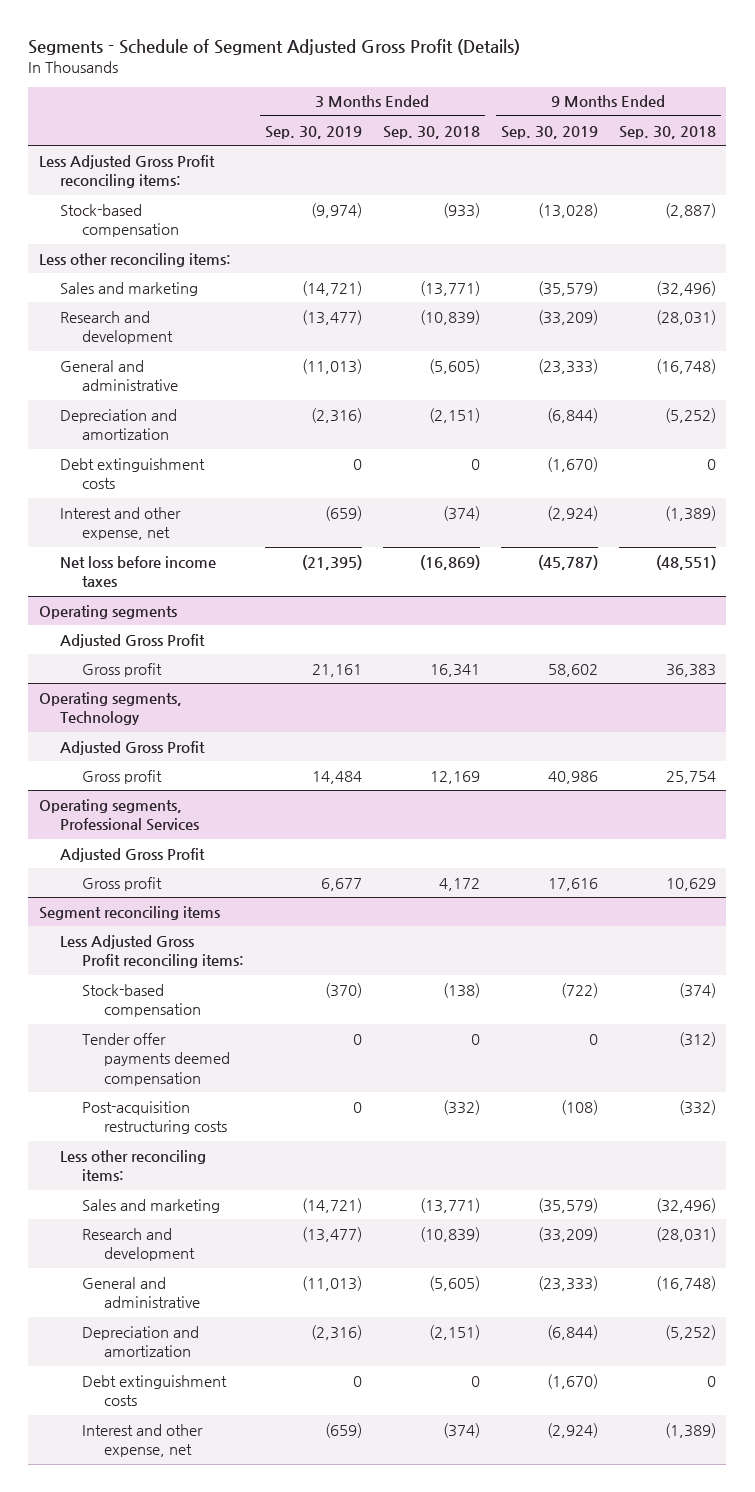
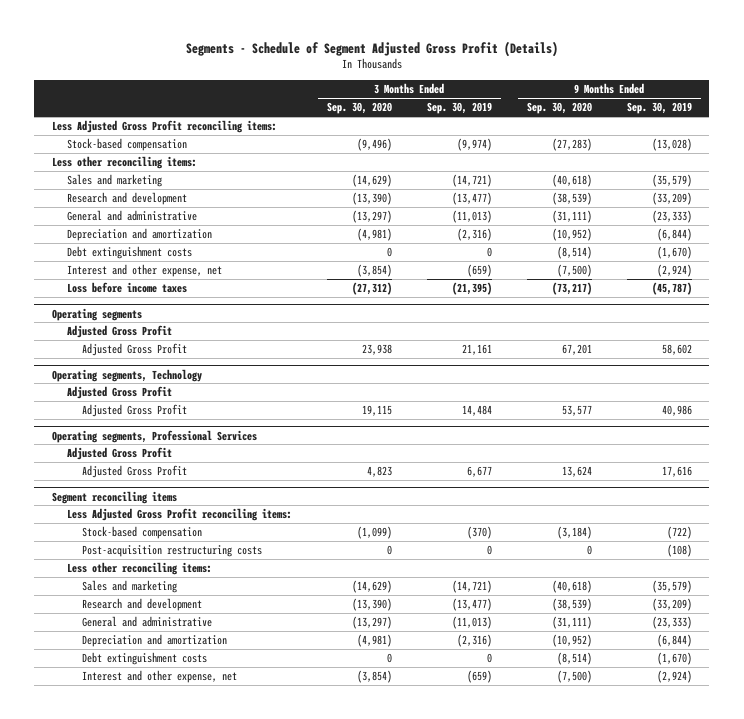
- | 3 Months Ended Sep. 30, 2019 | 3 Months Ended Sep. 30, 2018 | 9 Months Ended Sep. 30, 2019 | 9 Months Ended Sep. 30, 2018
+ | 3 Months Ended Sep. 30, 2020 | 3 Months Ended Sep. 30, 2019 | 9 Months Ended Sep. 30, 2020 | 9 Months Ended Sep. 30, 2019
- Net loss before income taxes | (21,395) | (16,869) | (45,787) | (48,551)
+ Loss before income taxes | (27,312) | (21,395) | (73,217) | (45,787)
@ Operating segments
- Gross profit | 21,161 | 16,341 | 58,602 | 36,383
+ Adjusted Gross Profit | 23,938 | 21,161 | 67,201 | 58,602
@ Operating segments, Technology
- Gross profit | 14,484 | 12,169 | 40,986 | 25,754
+ Adjusted Gross Profit | 19,115 | 14,484 | 53,577 | 40,986
@ Operating segments, Professional Services
- Gross profit | 6,677 | 4,172 | 17,616 | 10,629
+ Adjusted Gross Profit | 4,823 | 6,677 | 13,624 | 17,616
@ Segment reconciling items
- Tender offer payments deemed compensation | 0 | 0 | 0 | (312)

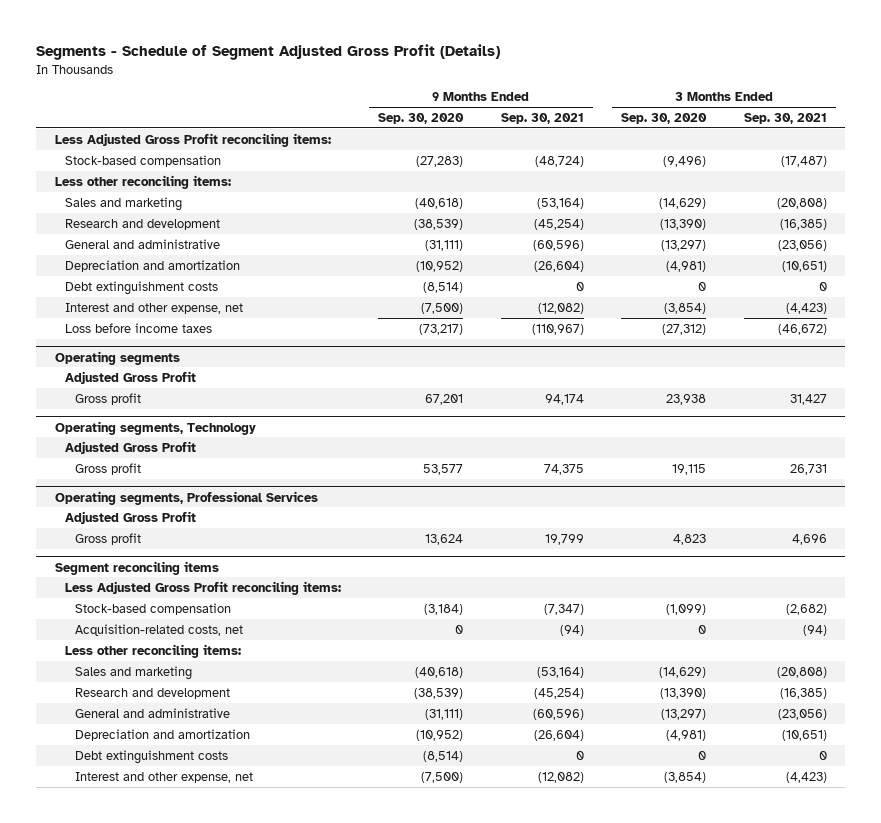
- | 3 Months Ended Sep. 30, 2020 | 3 Months Ended Sep. 30, 2019 | 9 Months Ended Sep. 30, 2020 | 9 Months Ended Sep. 30, 2019
+ | 9 Months Ended Sep. 30, 2020 | 9 Months Ended Sep. 30, 2021 | 3 Months Ended Sep. 30, 2020 | 3 Months Ended Sep. 30, 2021
@ Operating segments
- Adjusted Gross Profit | 23,938 | 21,161 | 67,201 | 58,602
+ Gross profit | 67,201 | 94,174 | 23,938 | 31,427
@ Operating segments, Technology
- Adjusted Gross Profit | 19,115 | 14,484 | 53,577 | 40,986
+ Gross profit | 53,577 | 74,375 | 19,115 | 26,731
@ Operating segments, Professional Services
- Adjusted Gross Profit | 4,823 | 6,677 | 13,624 | 17,616
+ Gross profit | 13,624 | 19,799 | 4,823 | 4,696
@ Segment reconciling items
- Post-acquisition restructuring costs | 0 | 0 | 0 | (108)
+ Acquisition-related costs, net | 0 | (94) | 0 | (94)

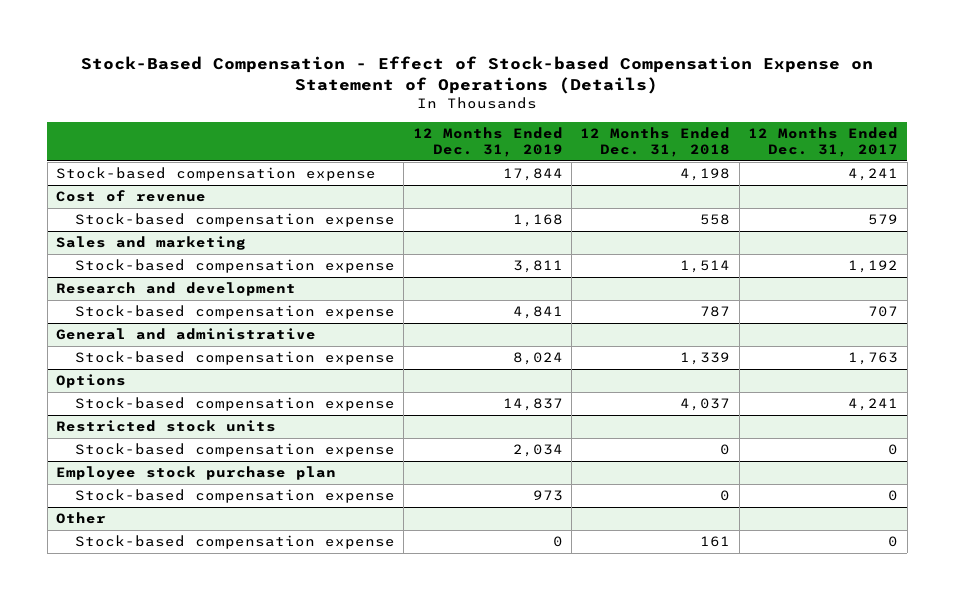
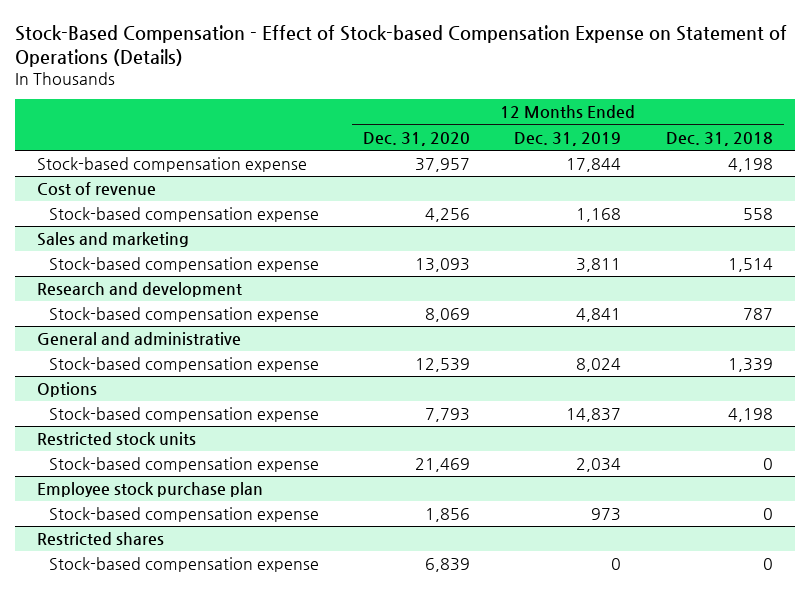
- | 12 Months Ended Dec. 31, 2019 | 12 Months Ended Dec. 31, 2018 | 12 Months Ended Dec. 31, 2017
+ | 12 Months Ended Dec. 31, 2020 | 12 Months Ended Dec. 31, 2019 | 12 Months Ended Dec. 31, 2018
@ Options
- Stock-based compensation expense | 14,837 | 4,037 | 4,241
+ Stock-based compensation expense | 7,793 | 14,837 | 4,198
- Other
- Stock-based compensation expense | 0 | 161 | 0
+ Restricted shares
+ Stock-based compensation expense | 6,839 | 0 | 0

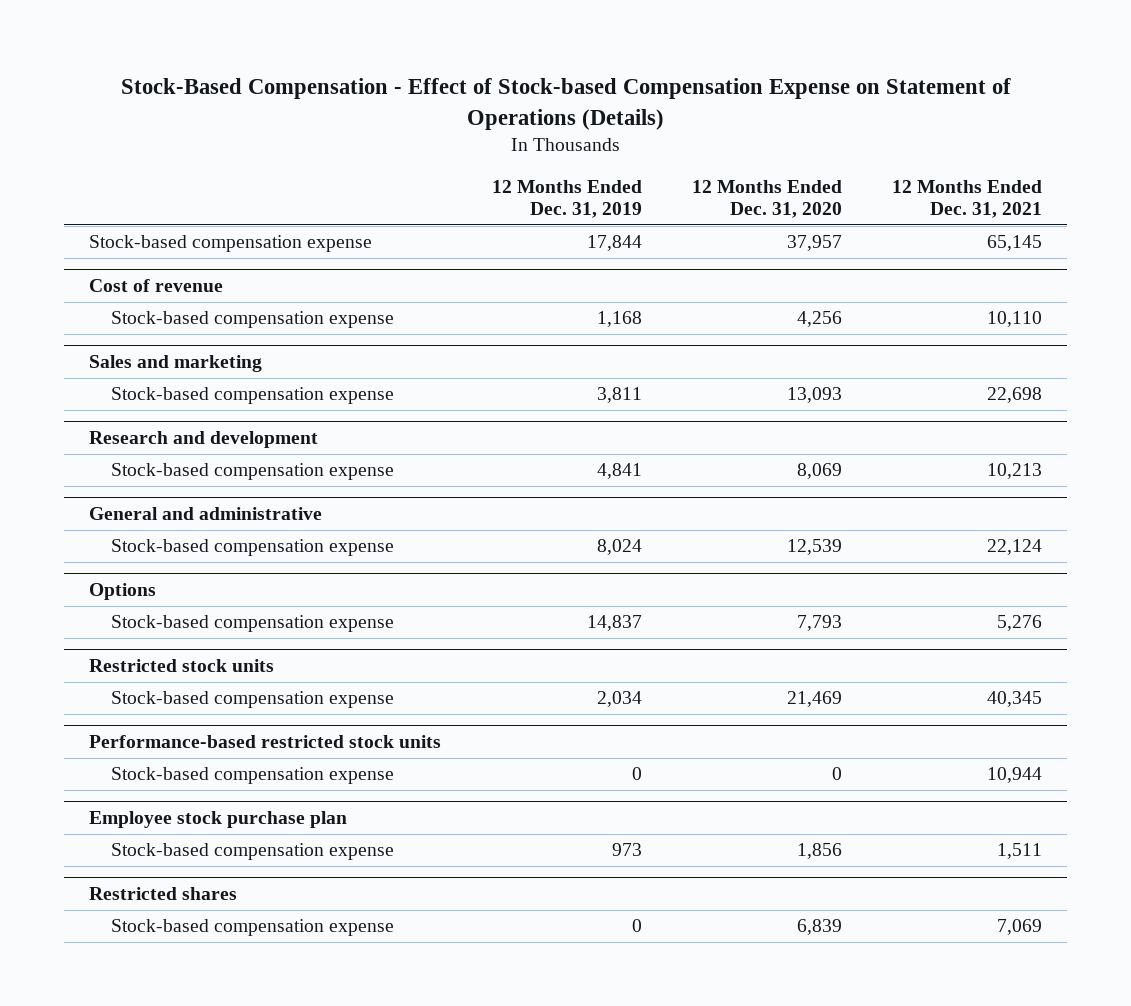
- | 12 Months Ended Dec. 31, 2020 | 12 Months Ended Dec. 31, 2019 | 12 Months Ended Dec. 31, 2018
+ | 12 Months Ended Dec. 31, 2019 | 12 Months Ended Dec. 31, 2020 | 12 Months Ended Dec. 31, 2021
+ Performance-based restricted stock units
+ Stock-based compensation expense | 0 | 0 | 10,944

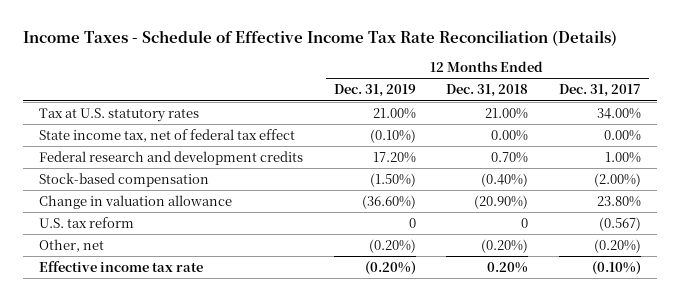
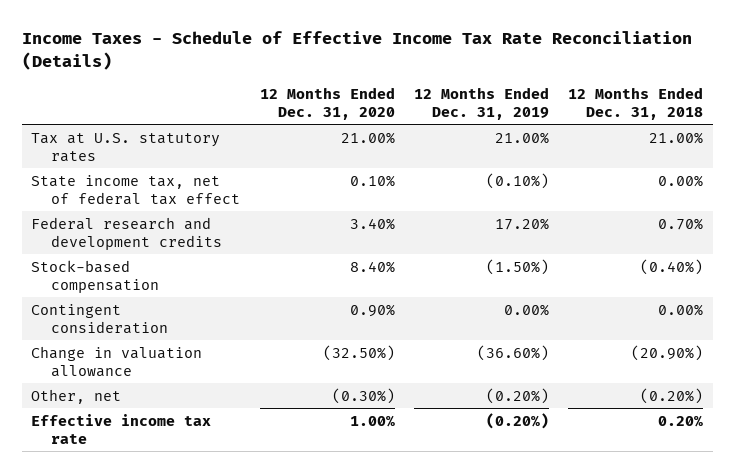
- | 12 Months Ended Dec. 31, 2019 | 12 Months Ended Dec. 31, 2018 | 12 Months Ended Dec. 31, 2017
+ | 12 Months Ended Dec. 31, 2020 | 12 Months Ended Dec. 31, 2019 | 12 Months Ended Dec. 31, 2018
+ Contingent consideration | 0.90% | 0.00% | 0.00%
- U.S. tax reform | 0 | 0 | (0.567)

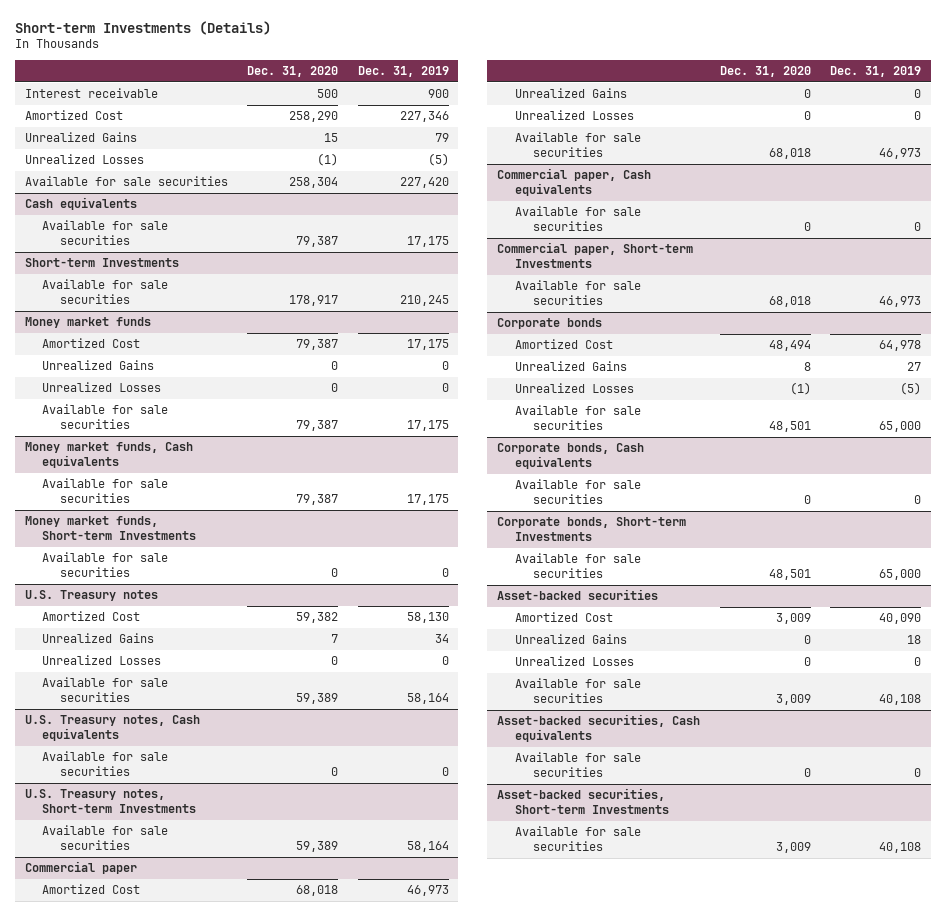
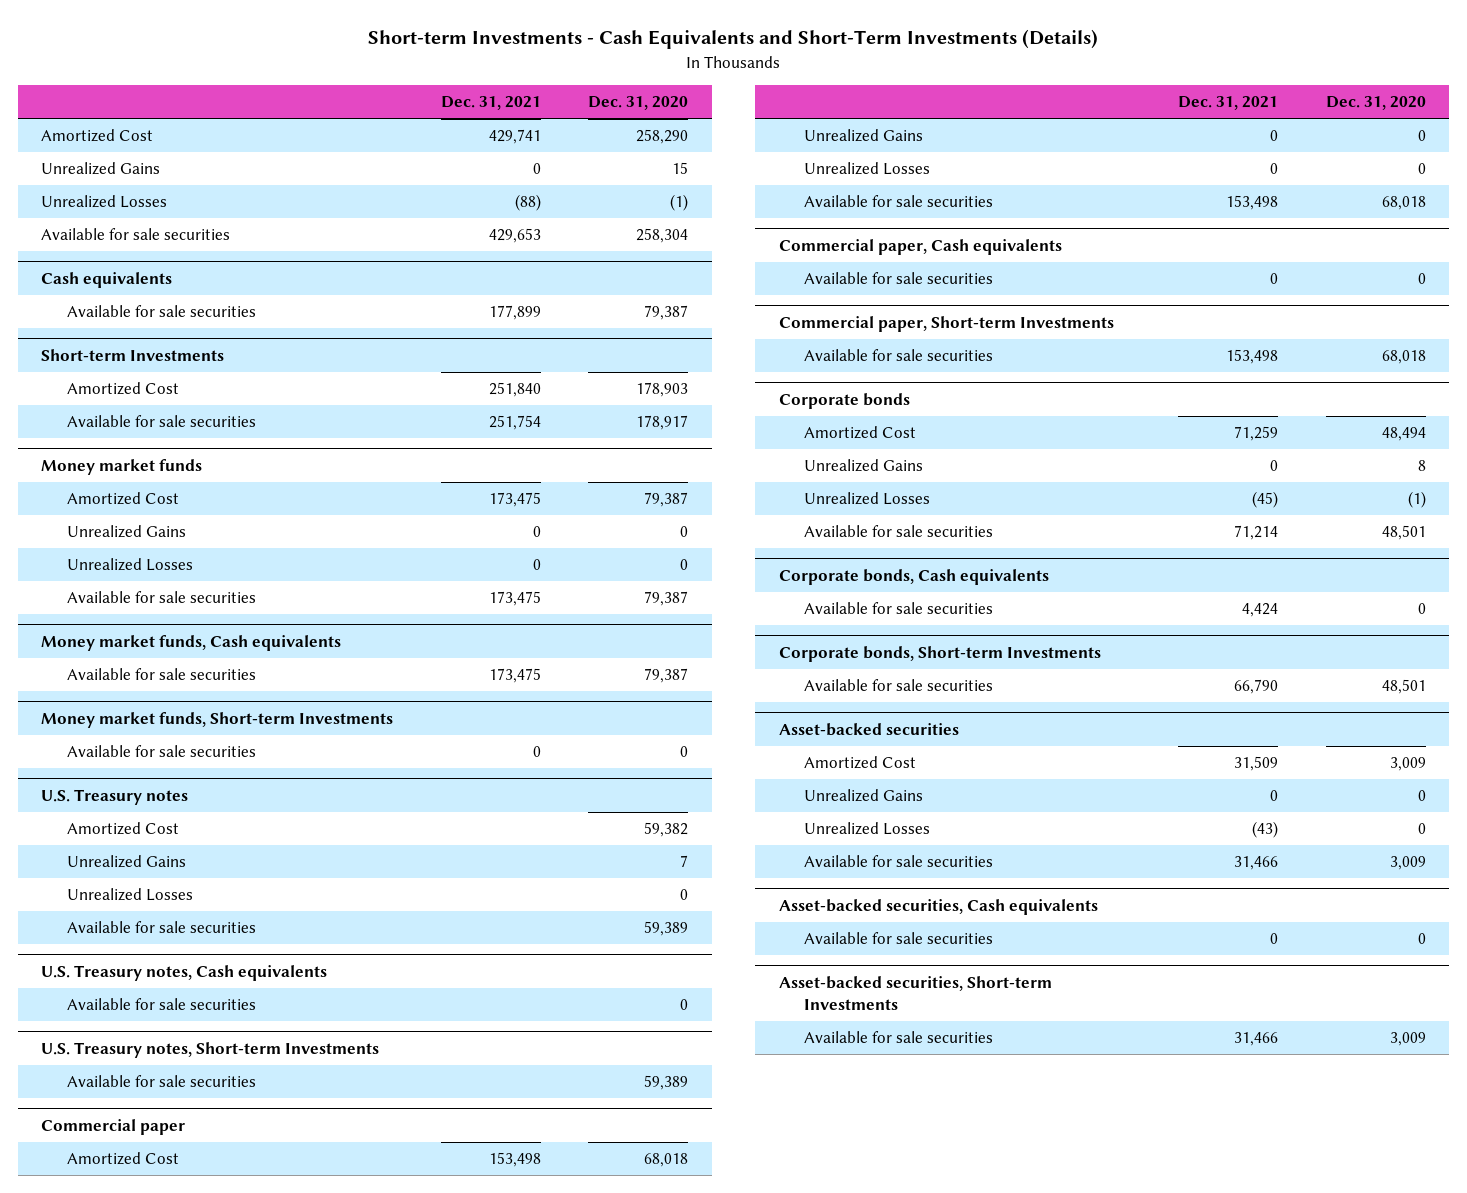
- Short-term Investments (Details)
+ Short-term Investments - Cash Equivalents and Short-Term Investments (Details)
- | Dec. 31, 2020 | Dec. 31, 2019
+ | Dec. 31, 2021 | Dec. 31, 2020
- Interest receivable | 500 | 900
@ Short-term Investments
+ Amortized Cost | 251,840 | 178,903

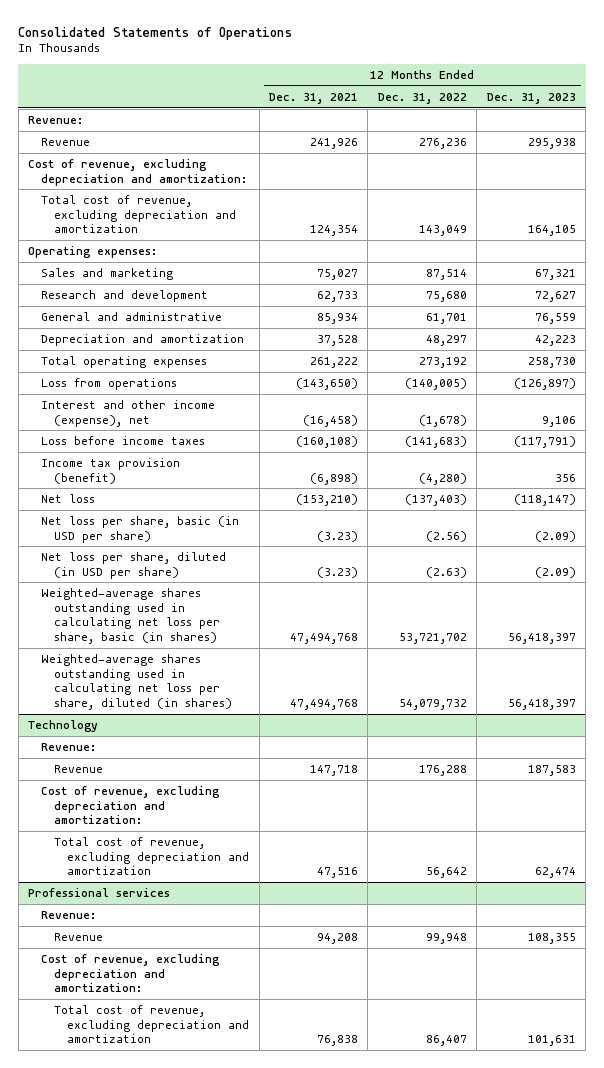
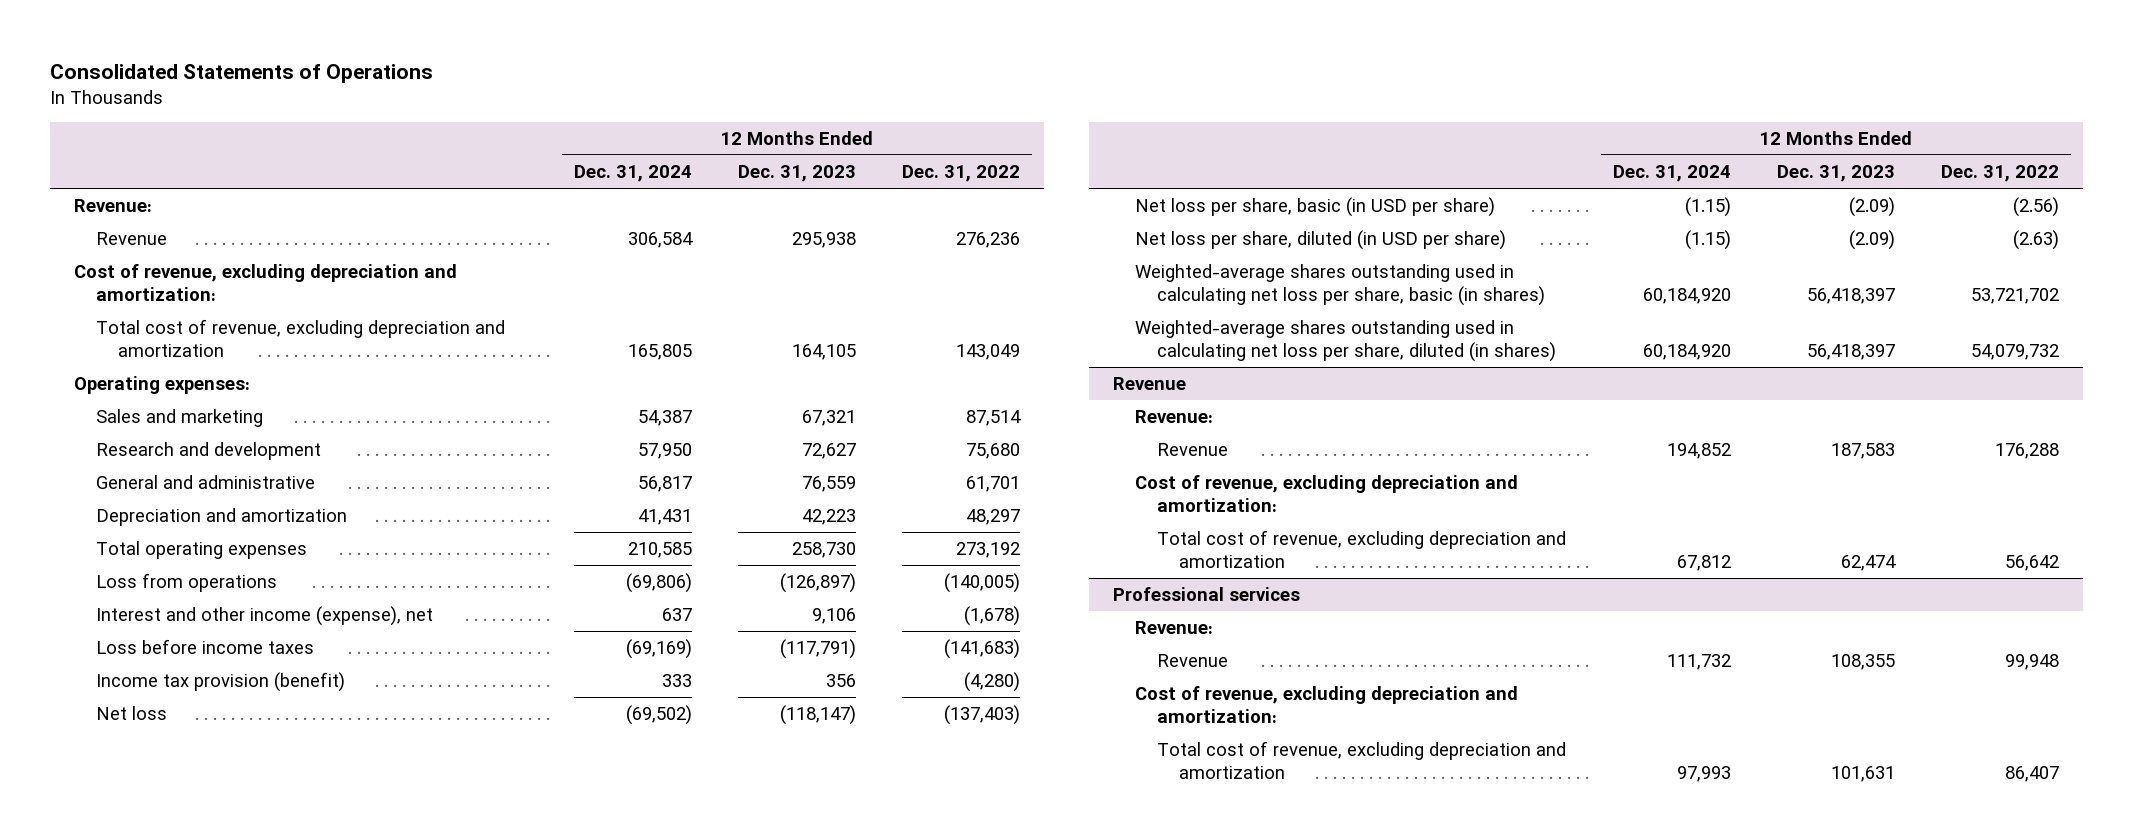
- | 12 Months Ended Dec. 31, 2021 | 12 Months Ended Dec. 31, 2022 | 12 Months Ended Dec. 31, 2023
+ | 12 Months Ended Dec. 31, 2024 | 12 Months Ended Dec. 31, 2023 | 12 Months Ended Dec. 31, 2022
- Technology
+ Revenue

